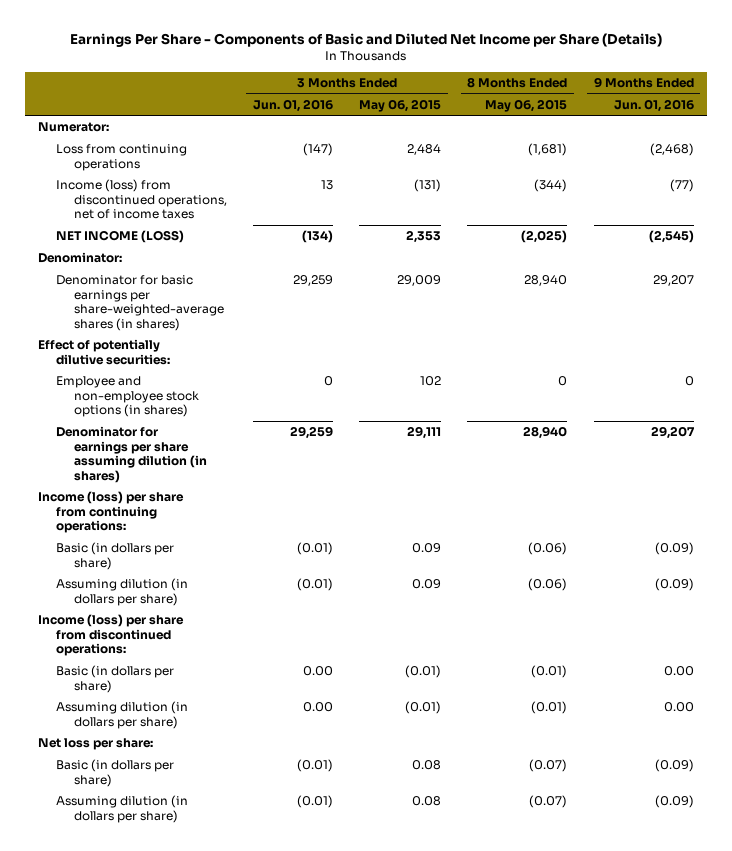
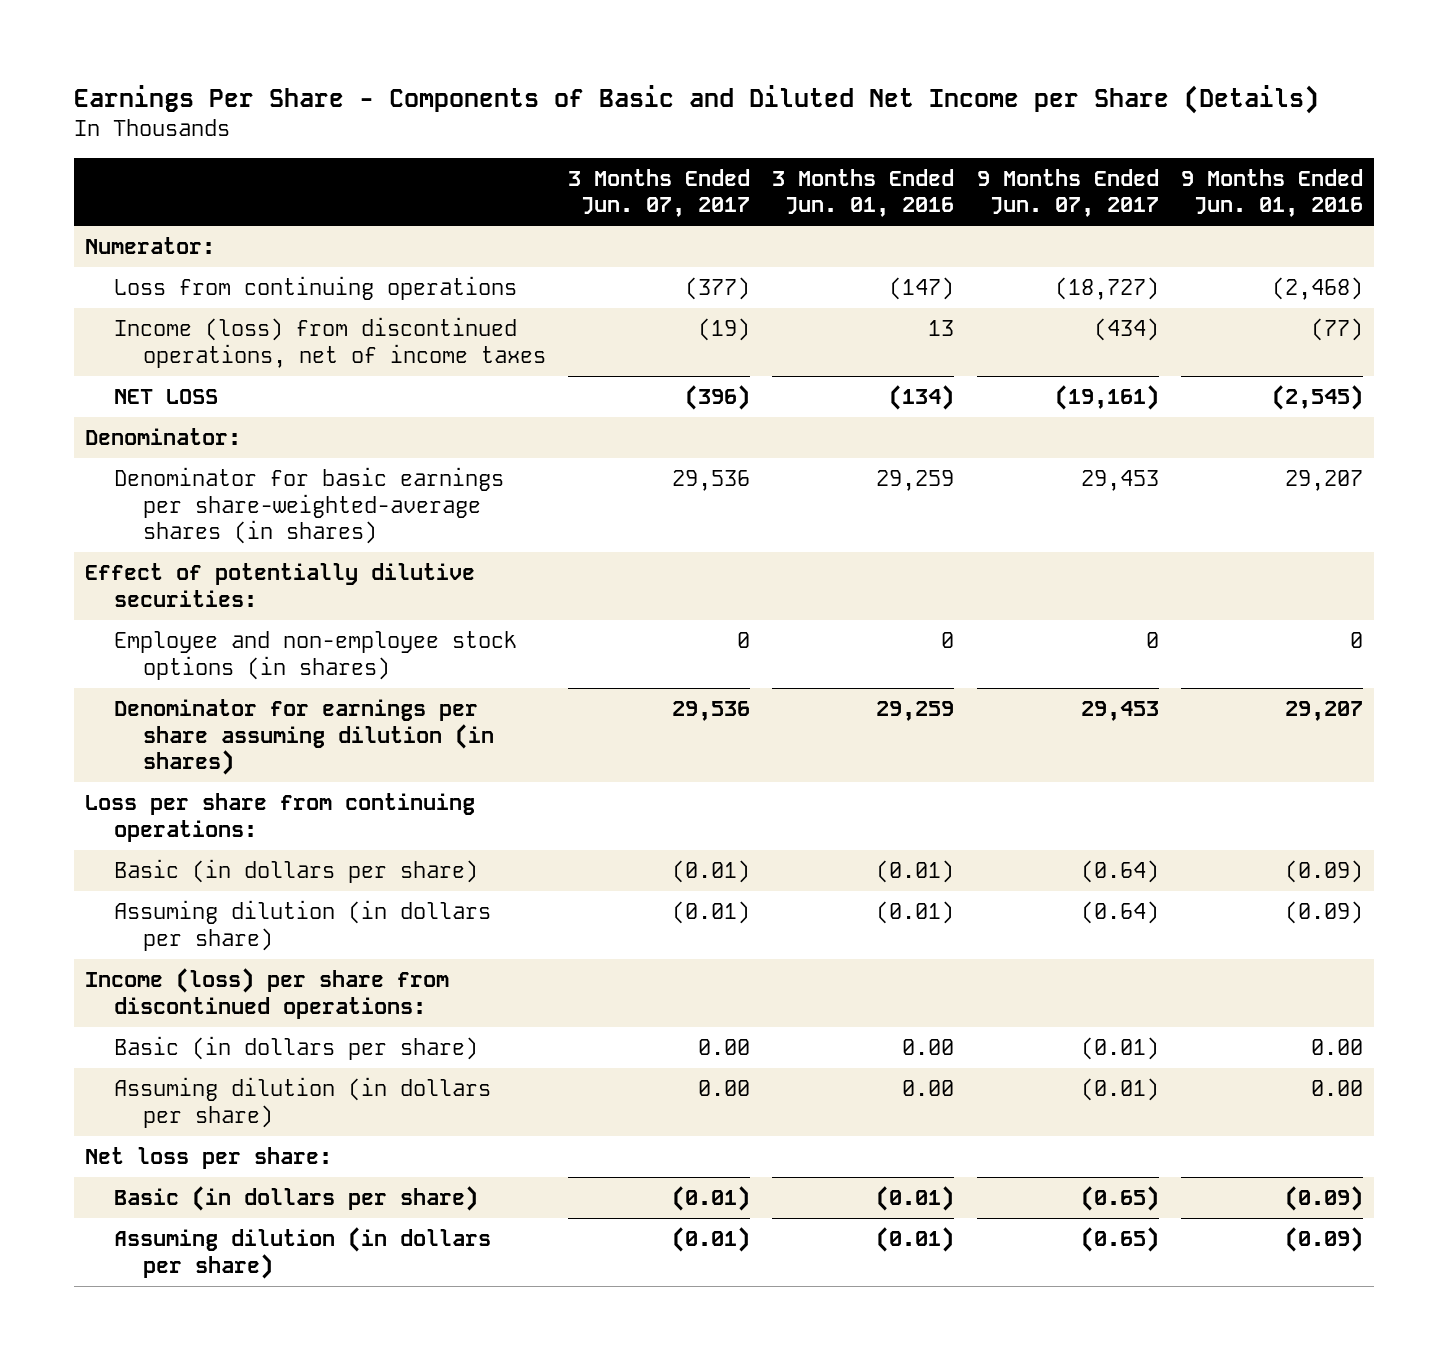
- | 3 Months Ended Jun. 01, 2016 | 3 Months Ended May 06, 2015 | 8 Months Ended May 06, 2015 | 9 Months Ended Jun. 01, 2016
+ | 3 Months Ended Jun. 07, 2017 | 3 Months Ended Jun. 01, 2016 | 9 Months Ended Jun. 07, 2017 | 9 Months Ended Jun. 01, 2016
- NET INCOME (LOSS) | (134) | 2,353 | (2,025) | (2,545)
+ NET LOSS | (396) | (134) | (19,161) | (2,545)
- Income (loss) per share from continuing operations:
+ Loss per share from continuing operations:

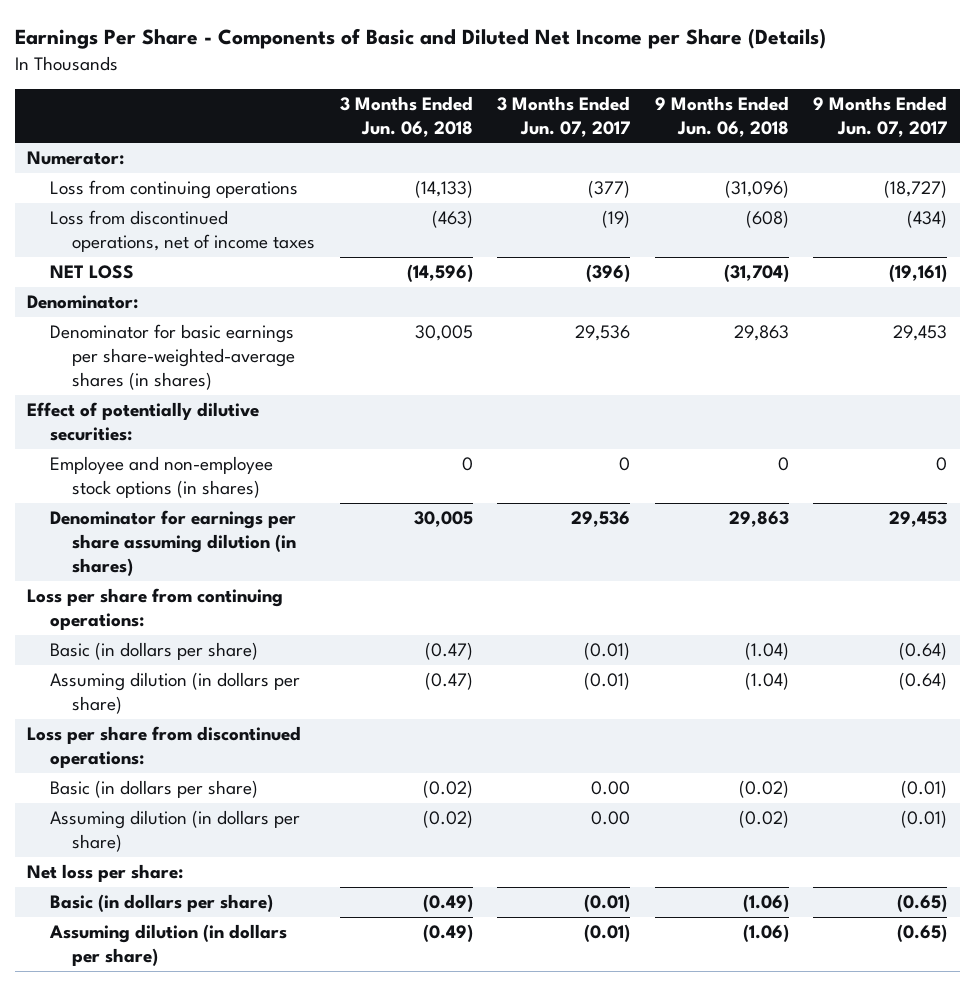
- | 3 Months Ended Jun. 07, 2017 | 3 Months Ended Jun. 01, 2016 | 9 Months Ended Jun. 07, 2017 | 9 Months Ended Jun. 01, 2016
+ | 3 Months Ended Jun. 06, 2018 | 3 Months Ended Jun. 07, 2017 | 9 Months Ended Jun. 06, 2018 | 9 Months Ended Jun. 07, 2017
- Income (loss) from discontinued operations, net of income taxes | (19) | 13 | (434) | (77)
+ Loss from discontinued operations, net of income taxes | (463) | (19) | (608) | (434)
- Income (loss) per share from discontinued operations:
+ Loss per share from discontinued operations:

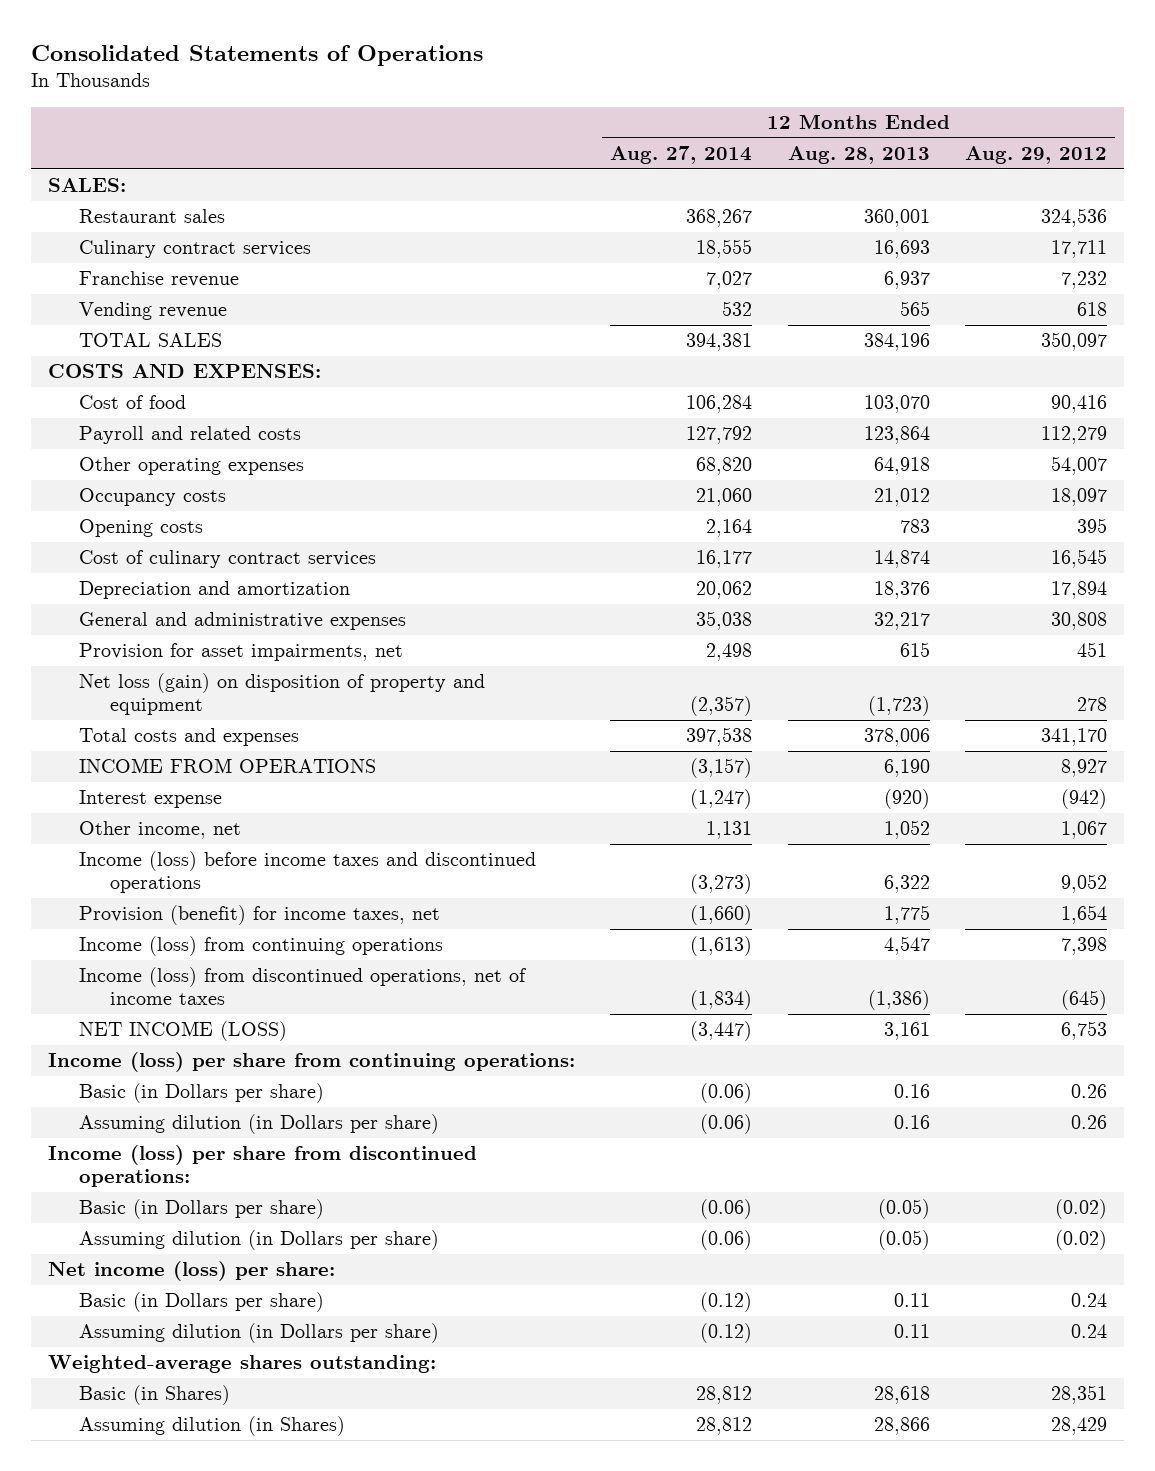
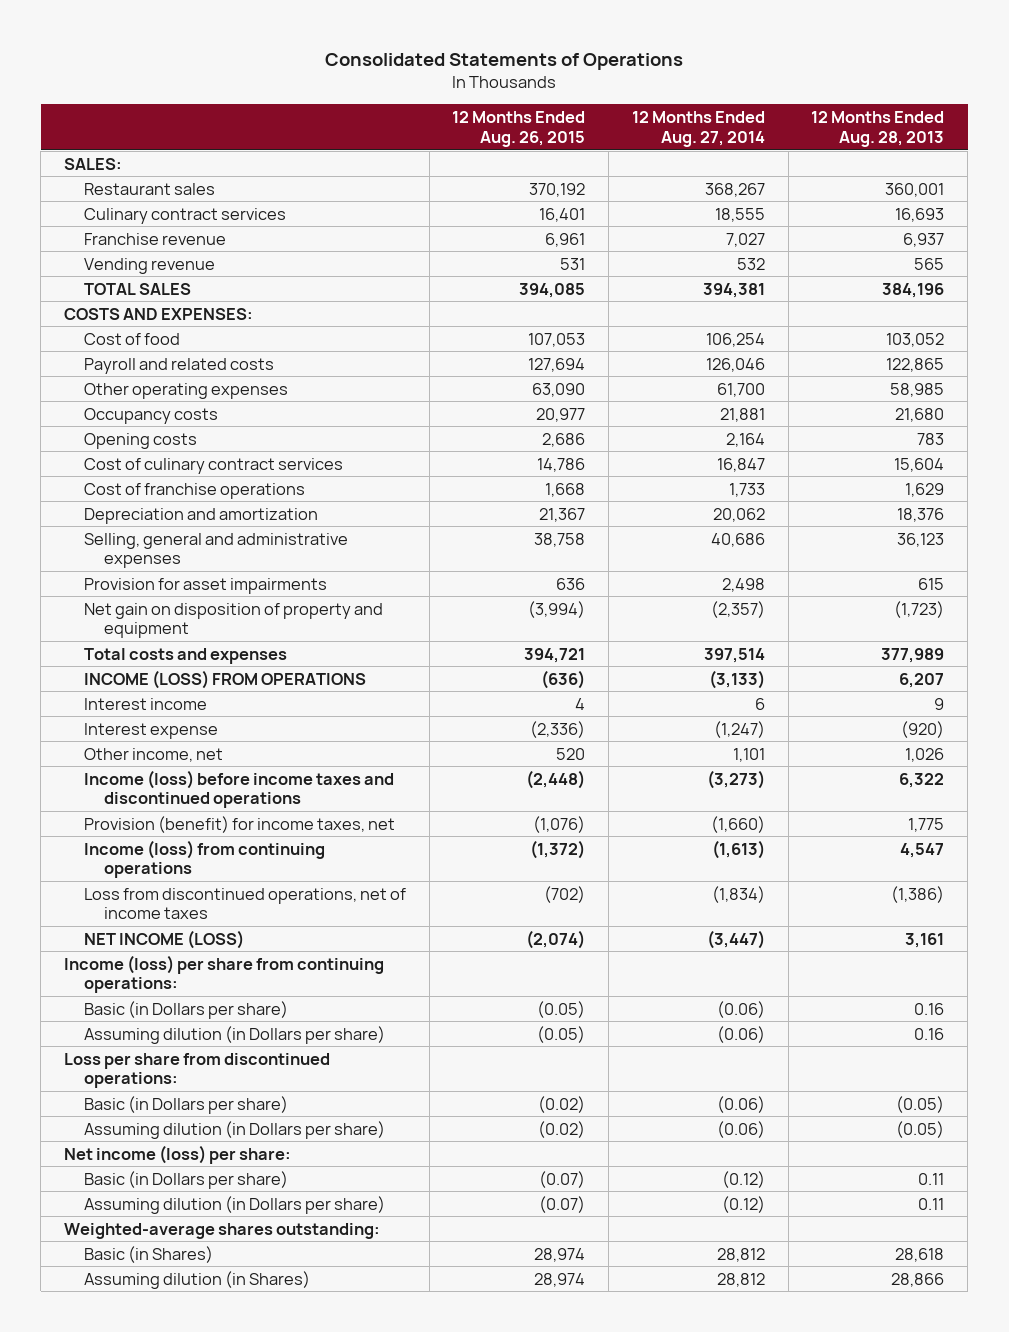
- | 12 Months Ended Aug. 27, 2014 | 12 Months Ended Aug. 28, 2013 | 12 Months Ended Aug. 29, 2012
+ | 12 Months Ended Aug. 26, 2015 | 12 Months Ended Aug. 27, 2014 | 12 Months Ended Aug. 28, 2013
- Cost of food | 106,284 | 103,070 | 90,416
- Payroll and related costs | 127,792 | 123,864 | 112,279
- Other operating expenses | 68,820 | 64,918 | 54,007
- Occupancy costs | 21,060 | 21,012 | 18,097
+ Cost of food | 107,053 | 106,254 | 103,052
+ Payroll and related costs | 127,694 | 126,046 | 122,865
+ Other operating expenses | 63,090 | 61,700 | 58,985
+ Occupancy costs | 20,977 | 21,881 | 21,680
- Cost of culinary contract services | 16,177 | 14,874 | 16,545
+ Cost of culinary contract services | 14,786 | 16,847 | 15,604
+ Cost of franchise operations | 1,668 | 1,733 | 1,629
- General and administrative expenses | 35,038 | 32,217 | 30,808
- Provision for asset impairments, net | 2,498 | 615 | 451
- Net loss (gain) on disposition of property and equipment | (2,357) | (1,723) | 278
- Total costs and expenses | 397,538 | 378,006 | 341,170
- INCOME FROM OPERATIONS | (3,157) | 6,190 | 8,927
+ Selling, general and administrative expenses | 38,758 | 40,686 | 36,123
+ Provision for asset impairments | 636 | 2,498 | 615
+ Net gain on disposition of property and equipment | (3,994) | (2,357) | (1,723)
+ Total costs and expenses | 394,721 | 397,514 | 377,989
+ INCOME (LOSS) FROM OPERATIONS | (636) | (3,133) | 6,207
+ Interest income | 4 | 6 | 9
- Other income, net | 1,131 | 1,052 | 1,067
+ Other income, net | 520 | 1,101 | 1,026
- Income (loss) from discontinued operations, net of income taxes | (1,834) | (1,386) | (645)
+ Loss from discontinued operations, net of income taxes | (702) | (1,834) | (1,386)
- Income (loss) per share from discontinued operations:
+ Loss per share from discontinued operations:

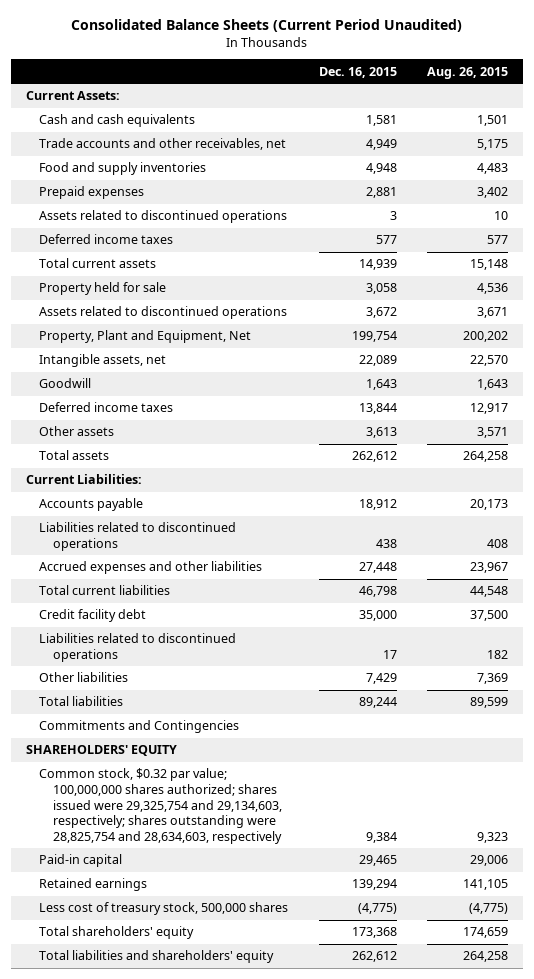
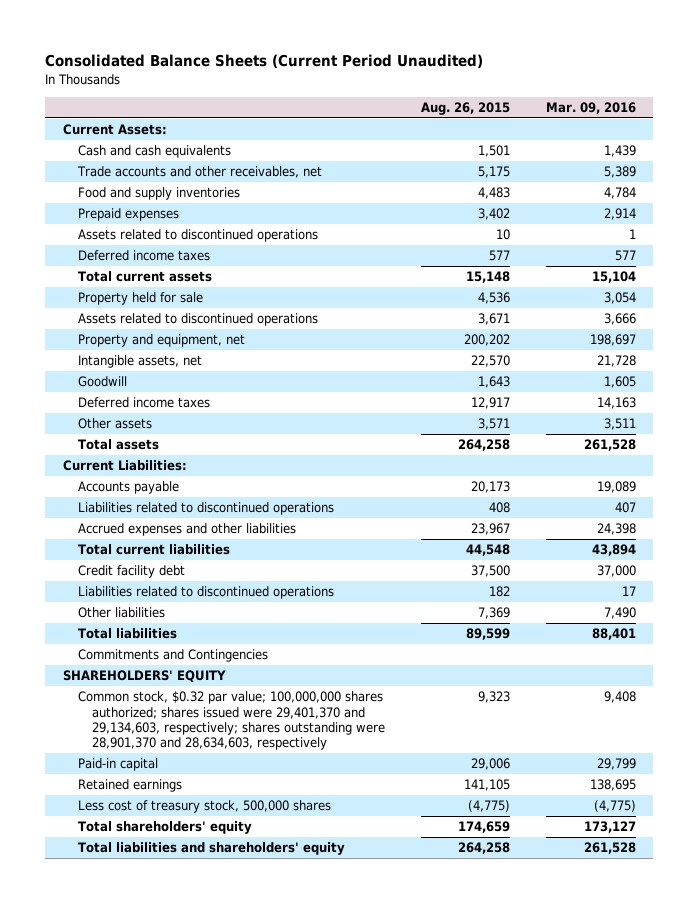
- | Dec. 16, 2015 | Aug. 26, 2015
+ | Aug. 26, 2015 | Mar. 09, 2016
- Property, Plant and Equipment, Net | 199,754 | 200,202
+ Property and equipment, net | 200,202 | 198,697
- Common stock, $0.32 par value; 100,000,000 shares authorized; shares issued were 29,325,754 and 29,134,603, respectively; shares outstanding were 28,825,754 and 28,634,603, respectively | 9,384 | 9,323
+ Common stock, $0.32 par value; 100,000,000 shares authorized; shares issued were 29,401,370 and 29,134,603, respectively; shares outstanding were 28,901,370 and 28,634,603, respectively | 9,323 | 9,408

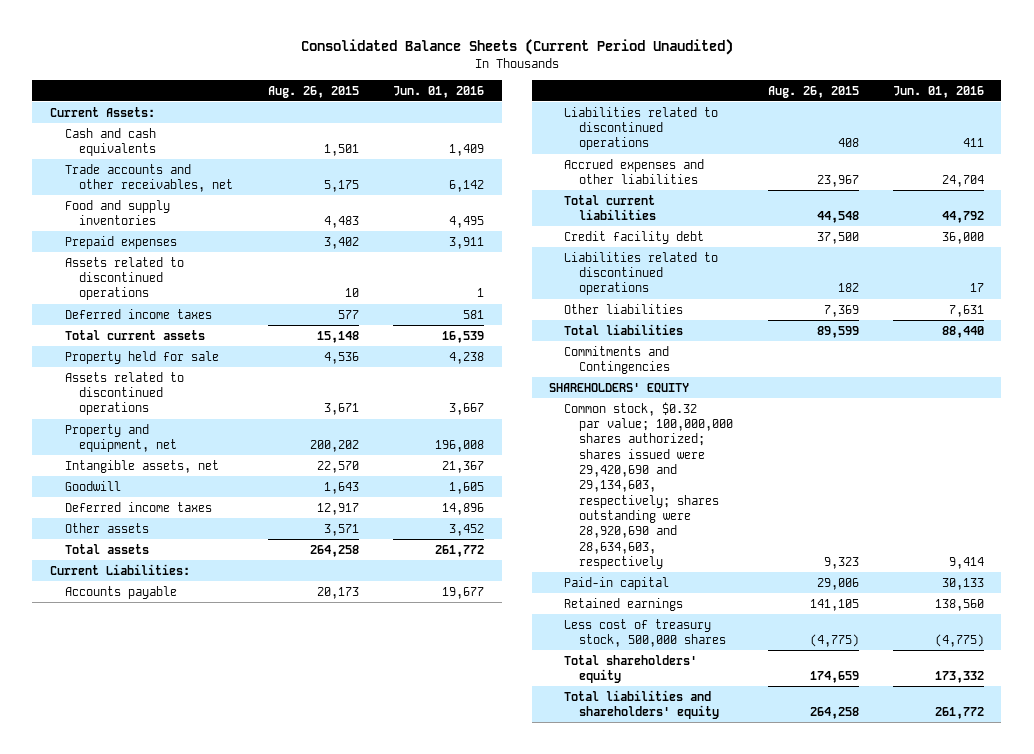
- | Aug. 26, 2015 | Mar. 09, 2016
+ | Aug. 26, 2015 | Jun. 01, 2016
- Common stock, $0.32 par value; 100,000,000 shares authorized; shares issued were 29,401,370 and 29,134,603, respectively; shares outstanding were 28,901,370 and 28,634,603, respectively | 9,323 | 9,408
+ Common stock, $0.32 par value; 100,000,000 shares authorized; shares issued were 29,420,690 and 29,134,603, respectively; shares outstanding were 28,920,690 and 28,634,603, respectively | 9,323 | 9,414

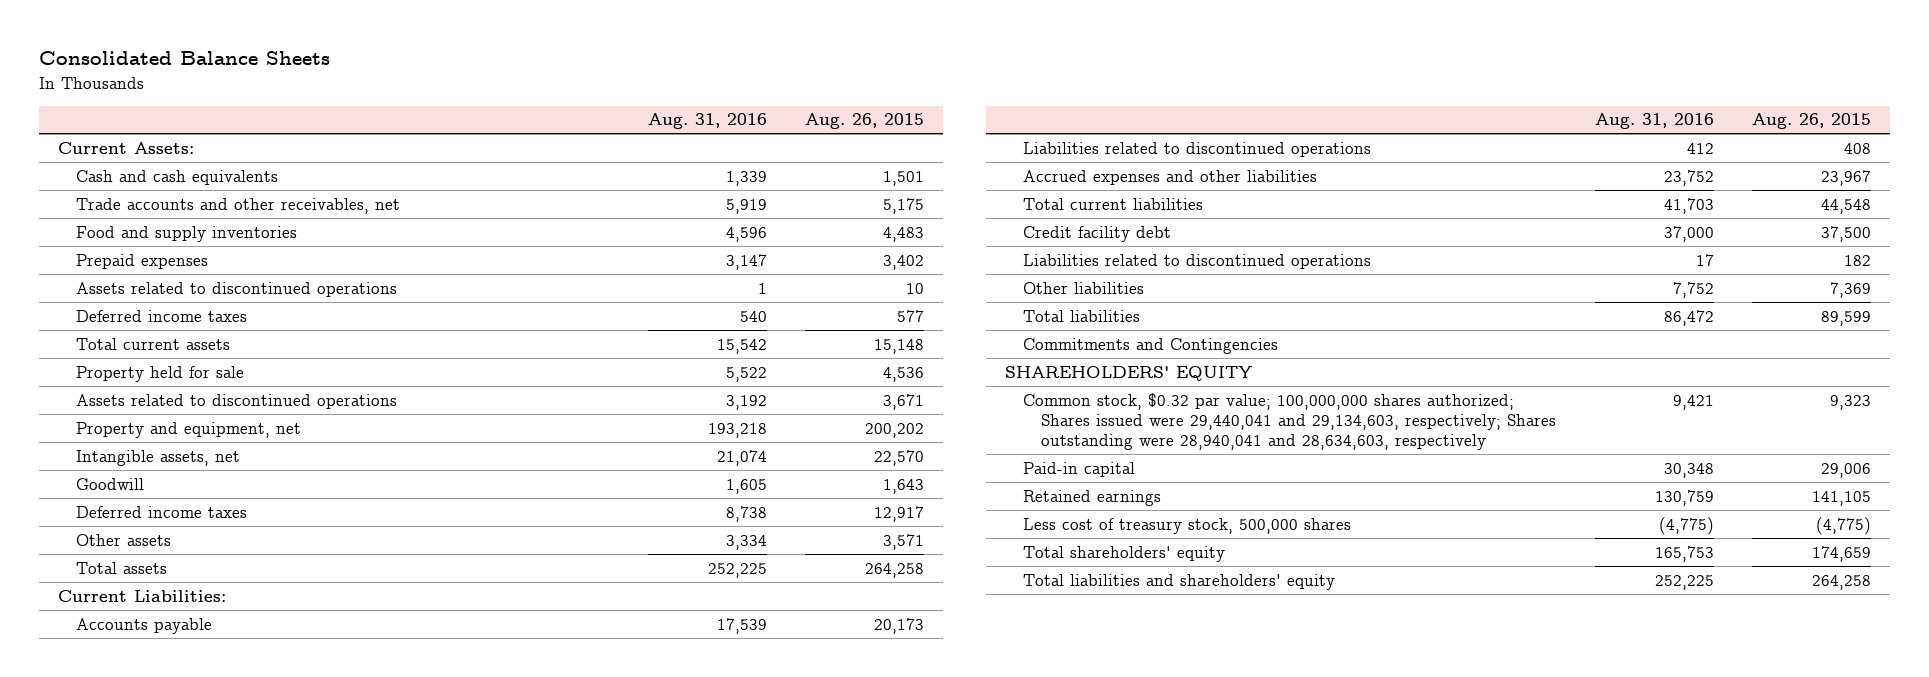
- Consolidated Balance Sheets (Current Period Unaudited)
+ Consolidated Balance Sheets
- | Aug. 26, 2015 | Jun. 01, 2016
+ | Aug. 31, 2016 | Aug. 26, 2015
- Common stock, $0.32 par value; 100,000,000 shares authorized; shares issued were 29,420,690 and 29,134,603, respectively; shares outstanding were 28,920,690 and 28,634,603, respectively | 9,323 | 9,414
+ Common stock, $0.32 par value; 100,000,000 shares authorized; Shares issued were 29,440,041 and 29,134,603, respectively; Shares outstanding were 28,940,041 and 28,634,603, respectively | 9,421 | 9,323

